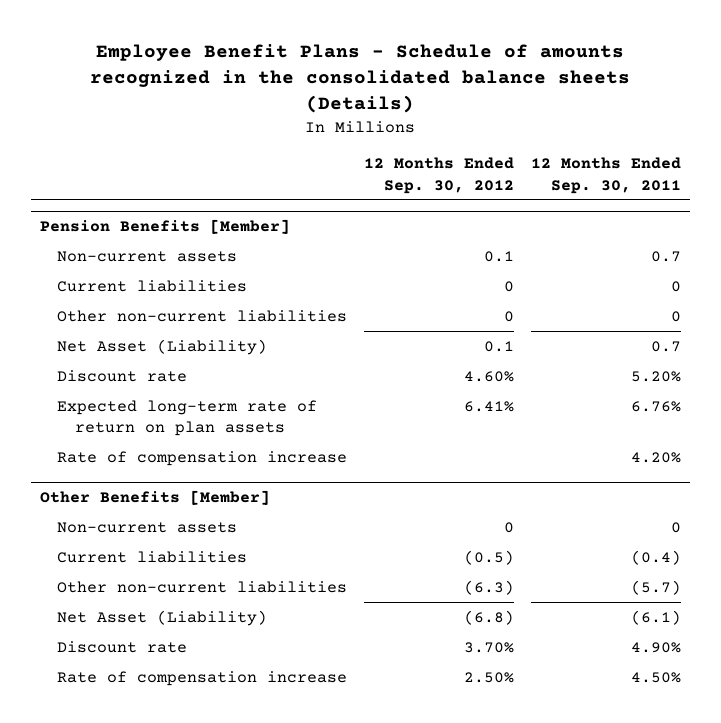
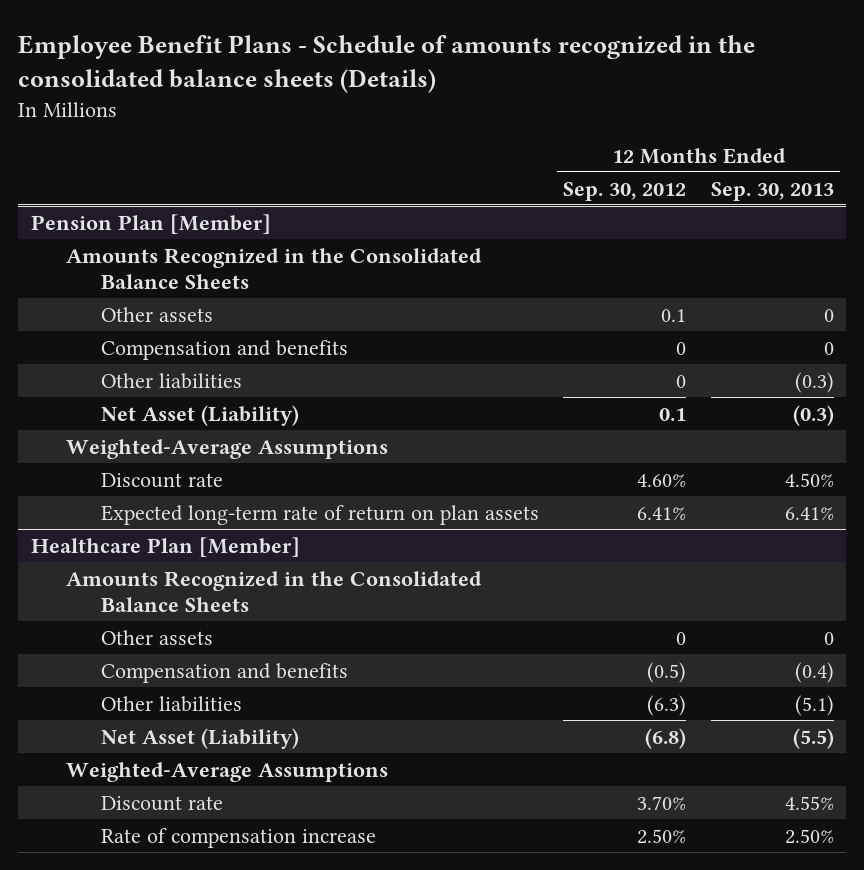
- | 12 Months Ended Sep. 30, 2012 | 12 Months Ended Sep. 30, 2011
+ | 12 Months Ended Sep. 30, 2012 | 12 Months Ended Sep. 30, 2013
- Pension Benefits [Member]
- Non-current assets | 0.1 | 0.7
- Current liabilities | 0 | 0
- Other non-current liabilities | 0 | 0
+ Pension Plan [Member]
+ Amounts Recognized in the Consolidated Balance Sheets
+ Other assets | 0.1 | 0
+ Compensation and benefits | 0 | 0
+ Other liabilities | 0 | (0.3)
+ Weighted-Average Assumptions
- Rate of compensation increase | | 4.20%
- Other Benefits [Member]
- Non-current assets | 0 | 0
- Current liabilities | (0.5) | (0.4)
- Other non-current liabilities | (6.3) | (5.7)
+ Healthcare Plan [Member]
+ Amounts Recognized in the Consolidated Balance Sheets
+ Other assets | 0 | 0
+ Compensation and benefits | (0.5) | (0.4)
+ Other liabilities | (6.3) | (5.1)
+ Weighted-Average Assumptions

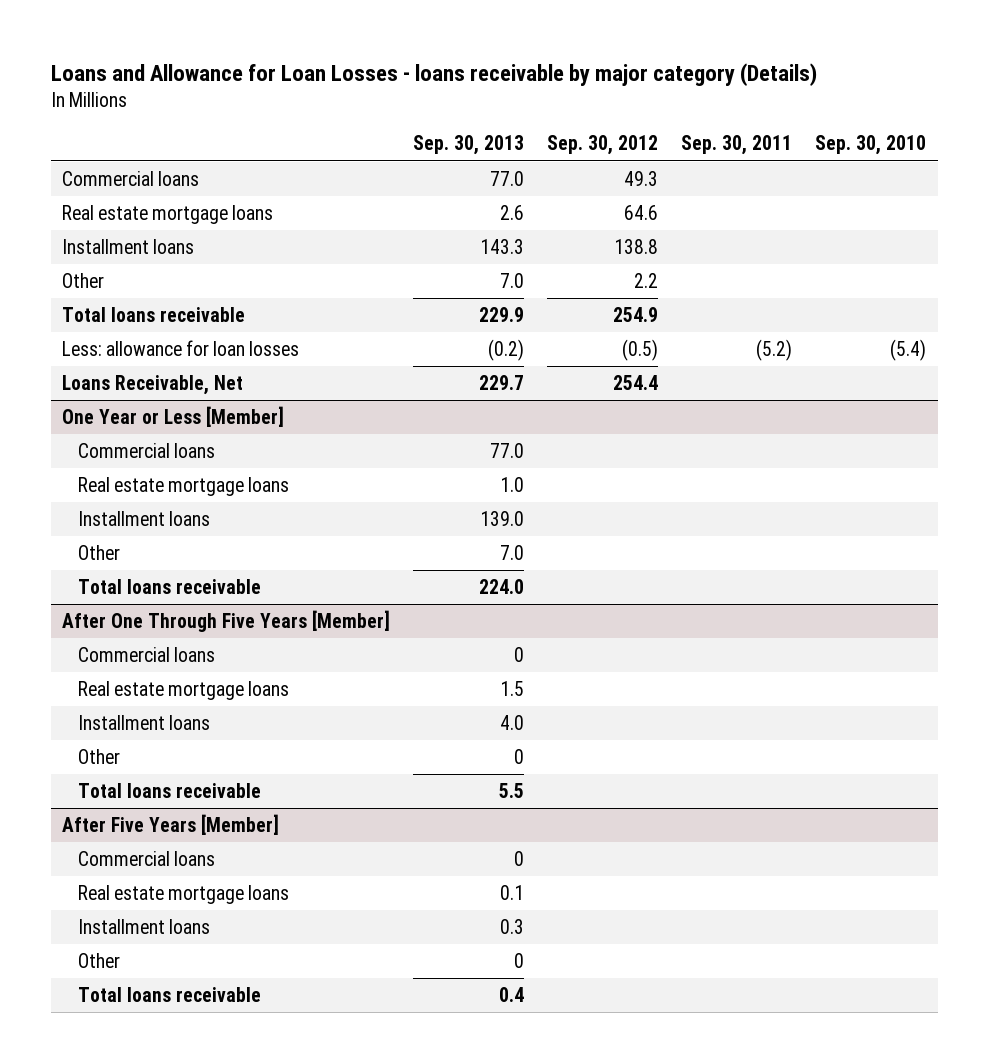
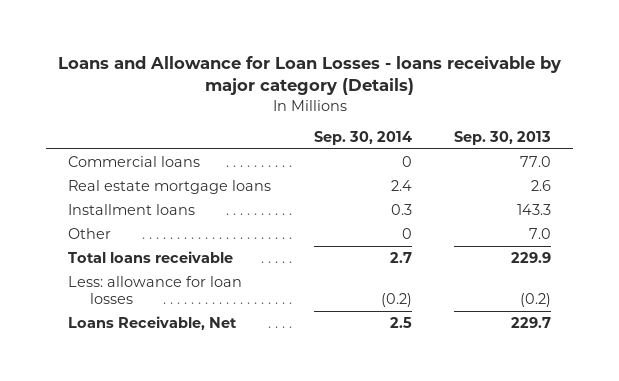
- | Sep. 30, 2013 | Sep. 30, 2012 | Sep. 30, 2011 | Sep. 30, 2010
+ | Sep. 30, 2014 | Sep. 30, 2013
- One Year or Less [Member]
- Commercial loans | 77.0 | | |
- Real estate mortgage loans | 1.0 | | |
- Installment loans | 139.0 | | |
- Other | 7.0 | | |
- Total loans receivable | 224.0 | | |
- After One Through Five Years [Member]
- Commercial loans | 0 | | |
- Real estate mortgage loans | 1.5 | | |
- Installment loans | 4.0 | | |
- Other | 0 | | |
- Total loans receivable | 5.5 | | |
- After Five Years [Member]
- Commercial loans | 0 | | |
- Real estate mortgage loans | 0.1 | | |
- Installment loans | 0.3 | | |
- Other | 0 | | |
- Total loans receivable | 0.4 | | |

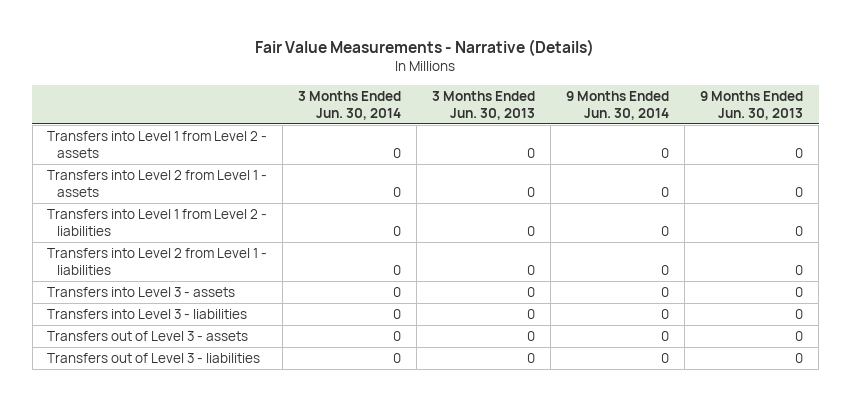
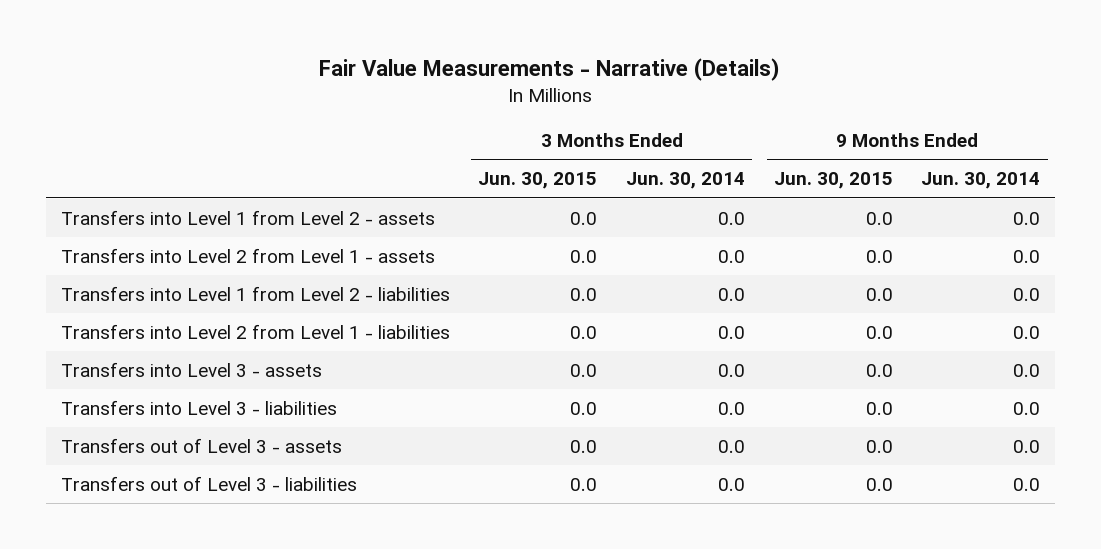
- | 3 Months Ended Jun. 30, 2014 | 3 Months Ended Jun. 30, 2013 | 9 Months Ended Jun. 30, 2014 | 9 Months Ended Jun. 30, 2013
+ | 3 Months Ended Jun. 30, 2015 | 3 Months Ended Jun. 30, 2014 | 9 Months Ended Jun. 30, 2015 | 9 Months Ended Jun. 30, 2014
- Transfers into Level 1 from Level 2 - assets | 0 | 0 | 0 | 0
- Transfers into Level 2 from Level 1 - assets | 0 | 0 | 0 | 0
- Transfers into Level 1 from Level 2 - liabilities | 0 | 0 | 0 | 0
- Transfers into Level 2 from Level 1 - liabilities | 0 | 0 | 0 | 0
- Transfers into Level 3 - assets | 0 | 0 | 0 | 0
- Transfers into Level 3 - liabilities | 0 | 0 | 0 | 0
- Transfers out of Level 3 - assets | 0 | 0 | 0 | 0
- Transfers out of Level 3 - liabilities | 0 | 0 | 0 | 0
+ Transfers into Level 1 from Level 2 - assets | 0.0 | 0.0 | 0.0 | 0.0
+ Transfers into Level 2 from Level 1 - assets | 0.0 | 0.0 | 0.0 | 0.0
+ Transfers into Level 1 from Level 2 - liabilities | 0.0 | 0.0 | 0.0 | 0.0
+ Transfers into Level 2 from Level 1 - liabilities | 0.0 | 0.0 | 0.0 | 0.0
+ Transfers into Level 3 - assets | 0.0 | 0.0 | 0.0 | 0.0
+ Transfers into Level 3 - liabilities | 0.0 | 0.0 | 0.0 | 0.0
+ Transfers out of Level 3 - assets | 0.0 | 0.0 | 0.0 | 0.0
+ Transfers out of Level 3 - liabilities | 0.0 | 0.0 | 0.0 | 0.0

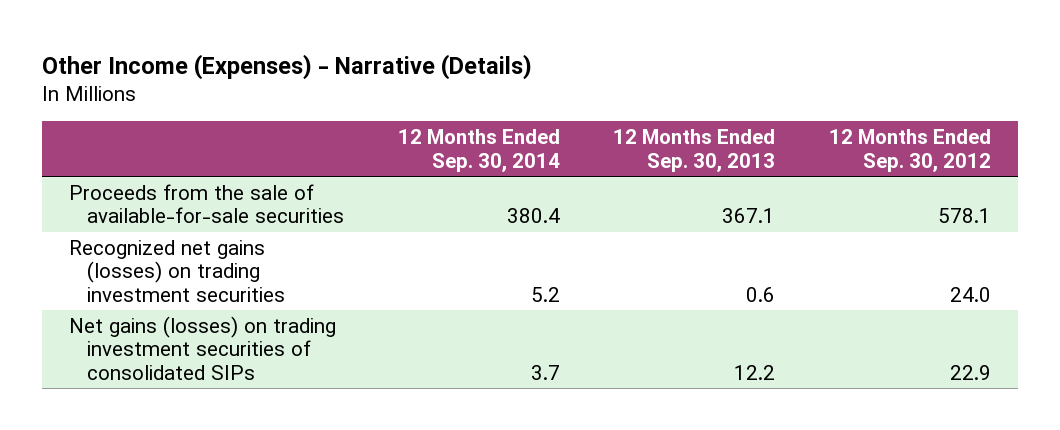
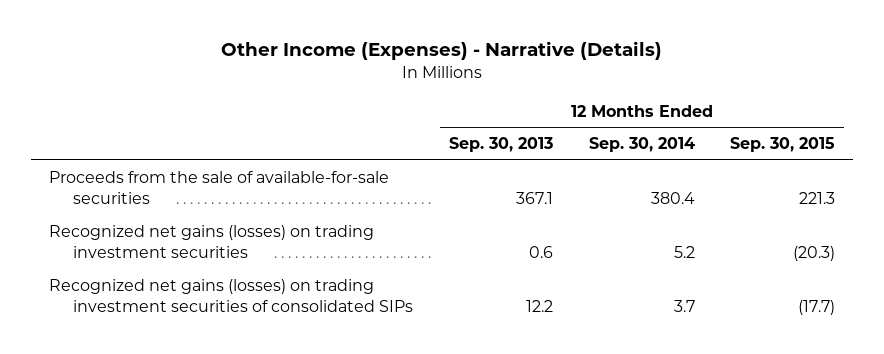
- | 12 Months Ended Sep. 30, 2014 | 12 Months Ended Sep. 30, 2013 | 12 Months Ended Sep. 30, 2012
+ | 12 Months Ended Sep. 30, 2013 | 12 Months Ended Sep. 30, 2014 | 12 Months Ended Sep. 30, 2015
- Net gains (losses) on trading investment securities of consolidated SIPs | 3.7 | 12.2 | 22.9
+ Recognized net gains (losses) on trading investment securities of consolidated SIPs | 12.2 | 3.7 | (17.7)

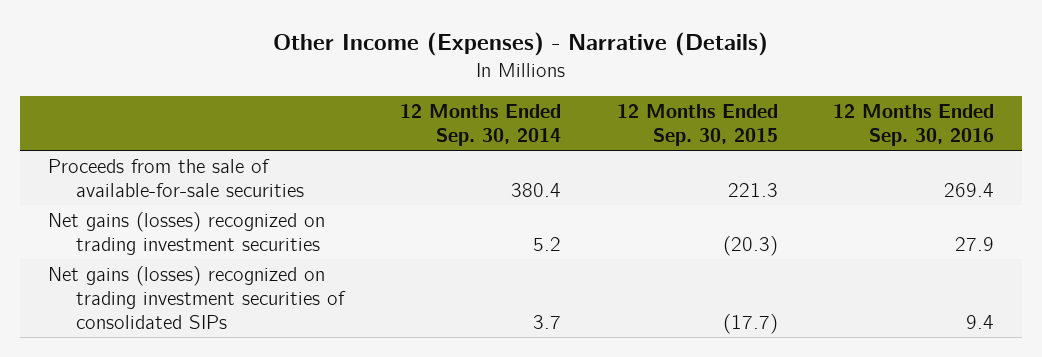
- | 12 Months Ended Sep. 30, 2013 | 12 Months Ended Sep. 30, 2014 | 12 Months Ended Sep. 30, 2015
+ | 12 Months Ended Sep. 30, 2014 | 12 Months Ended Sep. 30, 2015 | 12 Months Ended Sep. 30, 2016
- Recognized net gains (losses) on trading investment securities | 0.6 | 5.2 | (20.3)
- Recognized net gains (losses) on trading investment securities of consolidated SIPs | 12.2 | 3.7 | (17.7)
+ Net gains (losses) recognized on trading investment securities | 5.2 | (20.3) | 27.9
+ Net gains (losses) recognized on trading investment securities of consolidated SIPs | 3.7 | (17.7) | 9.4

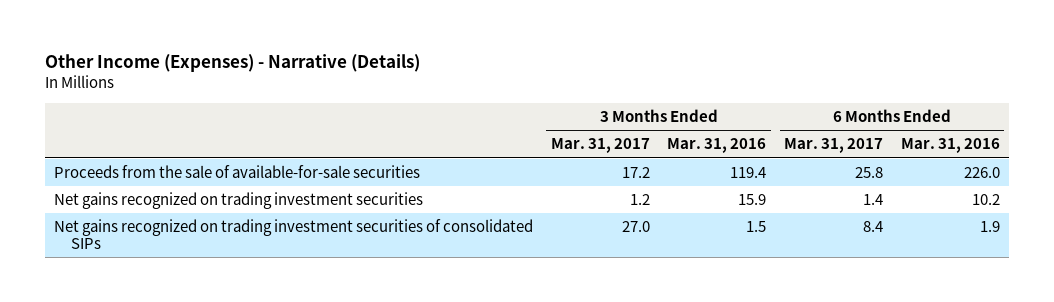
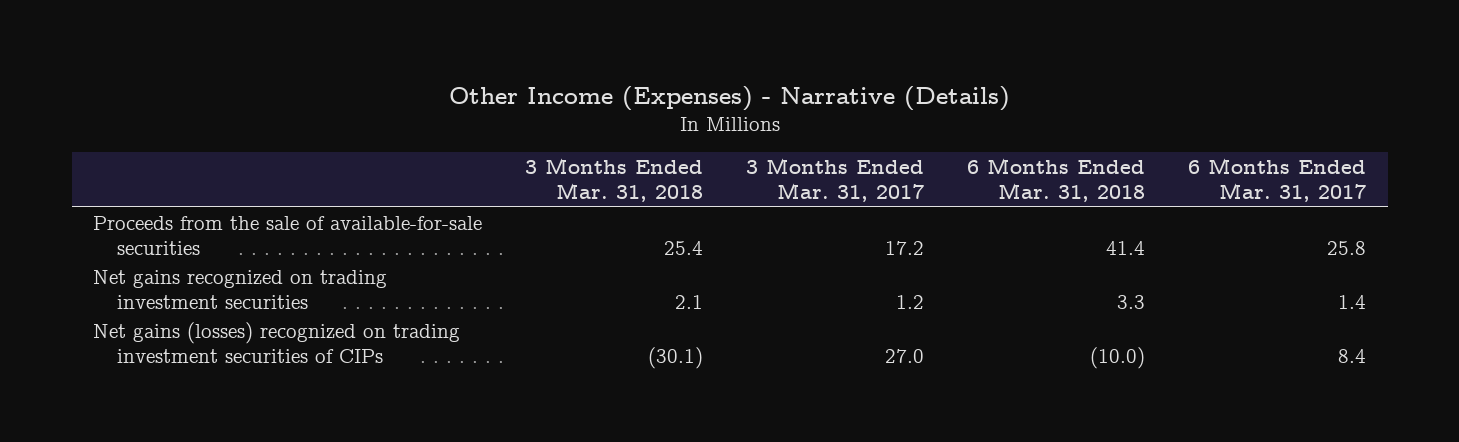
- | 3 Months Ended Mar. 31, 2017 | 3 Months Ended Mar. 31, 2016 | 6 Months Ended Mar. 31, 2017 | 6 Months Ended Mar. 31, 2016
+ | 3 Months Ended Mar. 31, 2018 | 3 Months Ended Mar. 31, 2017 | 6 Months Ended Mar. 31, 2018 | 6 Months Ended Mar. 31, 2017
- Net gains recognized on trading investment securities of consolidated SIPs | 27.0 | 1.5 | 8.4 | 1.9
+ Net gains (losses) recognized on trading investment securities of CIPs | (30.1) | 27.0 | (10.0) | 8.4

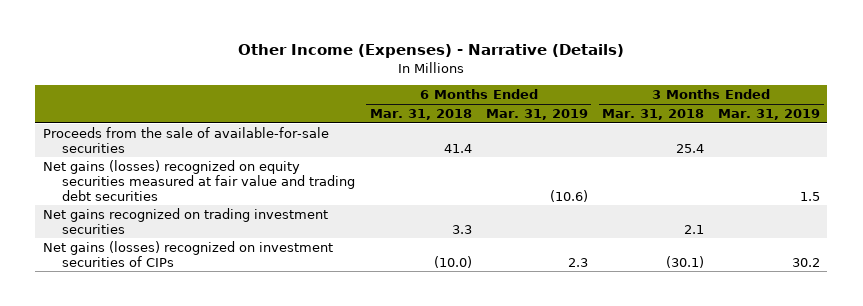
- | 3 Months Ended Mar. 31, 2018 | 3 Months Ended Mar. 31, 2017 | 6 Months Ended Mar. 31, 2018 | 6 Months Ended Mar. 31, 2017
+ | 6 Months Ended Mar. 31, 2018 | 6 Months Ended Mar. 31, 2019 | 3 Months Ended Mar. 31, 2018 | 3 Months Ended Mar. 31, 2019
+ Net gains (losses) recognized on equity securities measured at fair value and trading debt securities | | (10.6) | | 1.5
- Net gains (losses) recognized on trading investment securities of CIPs | (30.1) | 27.0 | (10.0) | 8.4
+ Net gains (losses) recognized on investment securities of CIPs | (10.0) | 2.3 | (30.1) | 30.2

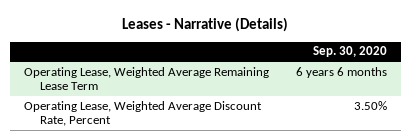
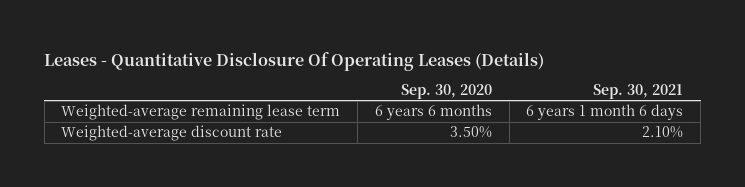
- Leases - Narrative (Details)
+ Leases - Quantitative Disclosure Of Operating Leases (Details)
- | Sep. 30, 2020
+ | Sep. 30, 2020 | Sep. 30, 2021
- Operating Lease, Weighted Average Remaining Lease Term | 6 years 6 months
- Operating Lease, Weighted Average Discount Rate, Percent | 3.50%
+ Weighted-average remaining lease term | 6 years 6 months | 6 years 1 month 6 days
+ Weighted-average discount rate | 3.50% | 2.10%

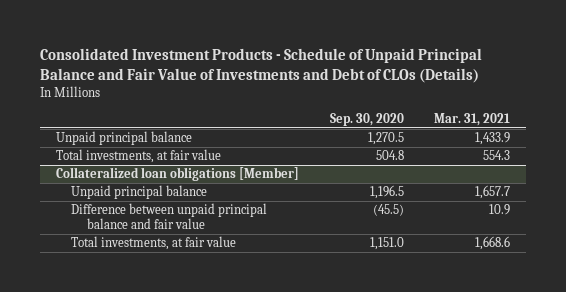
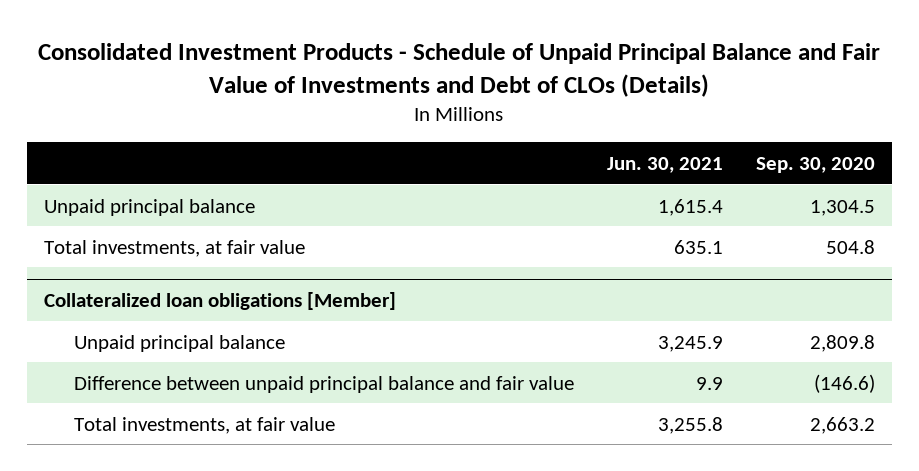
- | Sep. 30, 2020 | Mar. 31, 2021
+ | Jun. 30, 2021 | Sep. 30, 2020
- Unpaid principal balance | 1,270.5 | 1,433.9
+ Unpaid principal balance | 1,615.4 | 1,304.5
@ Collateralized loan obligations [Member]
- Unpaid principal balance | 1,196.5 | 1,657.7
- Difference between unpaid principal balance and fair value | (45.5) | 10.9
- Total investments, at fair value | 1,151.0 | 1,668.6
+ Unpaid principal balance | 3,245.9 | 2,809.8
+ Difference between unpaid principal balance and fair value | 9.9 | (146.6)
+ Total investments, at fair value | 3,255.8 | 2,663.2

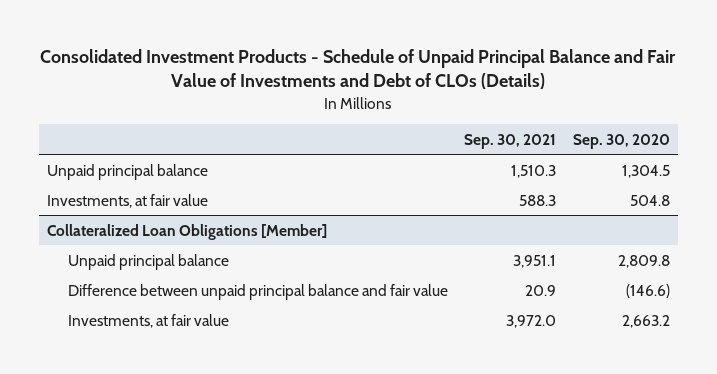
- | Jun. 30, 2021 | Sep. 30, 2020
+ | Sep. 30, 2021 | Sep. 30, 2020
- Total investments, at fair value | 635.1 | 504.8
- Collateralized loan obligations [Member]
+ Investments, at fair value | 588.3 | 504.8
+ Collateralized Loan Obligations [Member]
- Total investments, at fair value | 3,255.8 | 2,663.2
+ Investments, at fair value | 3,972.0 | 2,663.2

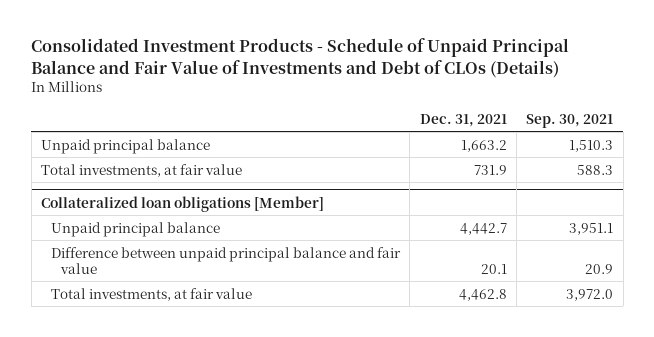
- | Sep. 30, 2021 | Sep. 30, 2020
+ | Dec. 31, 2021 | Sep. 30, 2021
- Investments, at fair value | 588.3 | 504.8
- Collateralized Loan Obligations [Member]
+ Total investments, at fair value | 731.9 | 588.3
+ Collateralized loan obligations [Member]
- Investments, at fair value | 3,972.0 | 2,663.2
+ Total investments, at fair value | 4,462.8 | 3,972.0

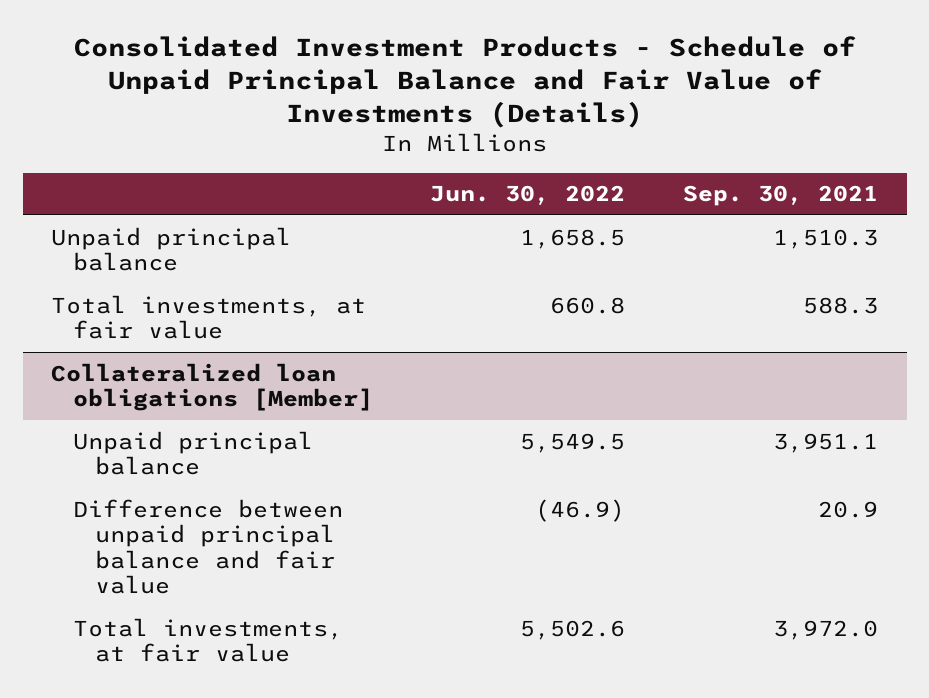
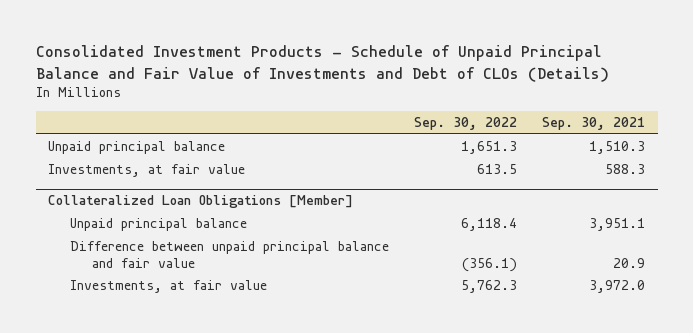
- Consolidated Investment Products - Schedule of Unpaid Principal Balance and Fair Value of Investments (Details)
+ Consolidated Investment Products - Schedule of Unpaid Principal Balance and Fair Value of Investments and Debt of CLOs (Details)
- | Jun. 30, 2022 | Sep. 30, 2021
+ | Sep. 30, 2022 | Sep. 30, 2021
- Total investments, at fair value | 660.8 | 588.3
- Collateralized loan obligations [Member]
+ Investments, at fair value | 613.5 | 588.3
+ Collateralized Loan Obligations [Member]
- Total investments, at fair value | 5,502.6 | 3,972.0
+ Investments, at fair value | 5,762.3 | 3,972.0

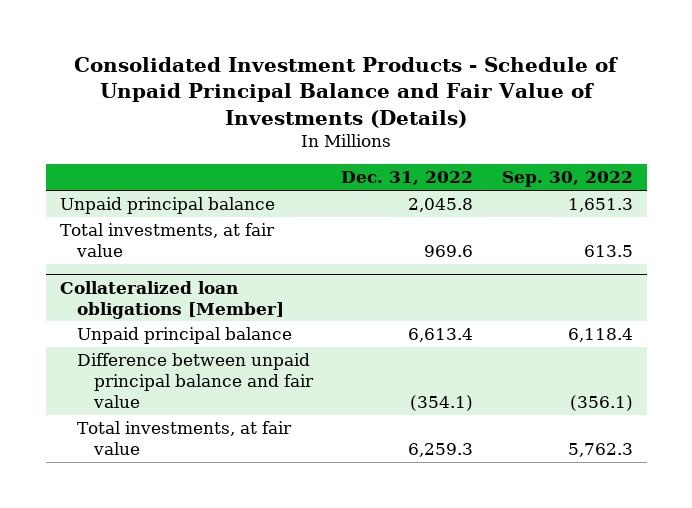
- Consolidated Investment Products - Schedule of Unpaid Principal Balance and Fair Value of Investments and Debt of CLOs (Details)
+ Consolidated Investment Products - Schedule of Unpaid Principal Balance and Fair Value of Investments (Details)
- | Sep. 30, 2022 | Sep. 30, 2021
+ | Dec. 31, 2022 | Sep. 30, 2022
- Investments, at fair value | 613.5 | 588.3
- Collateralized Loan Obligations [Member]
+ Total investments, at fair value | 969.6 | 613.5
+ Collateralized loan obligations [Member]
- Investments, at fair value | 5,762.3 | 3,972.0
+ Total investments, at fair value | 6,259.3 | 5,762.3

